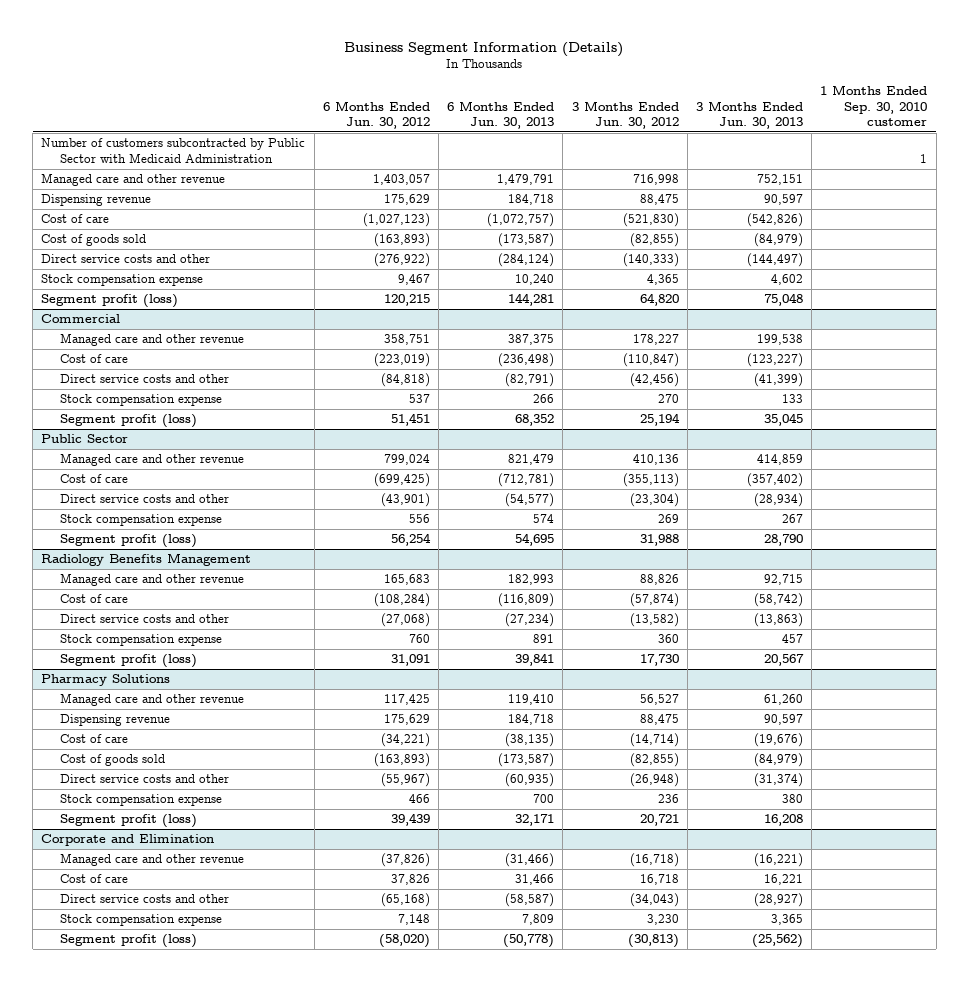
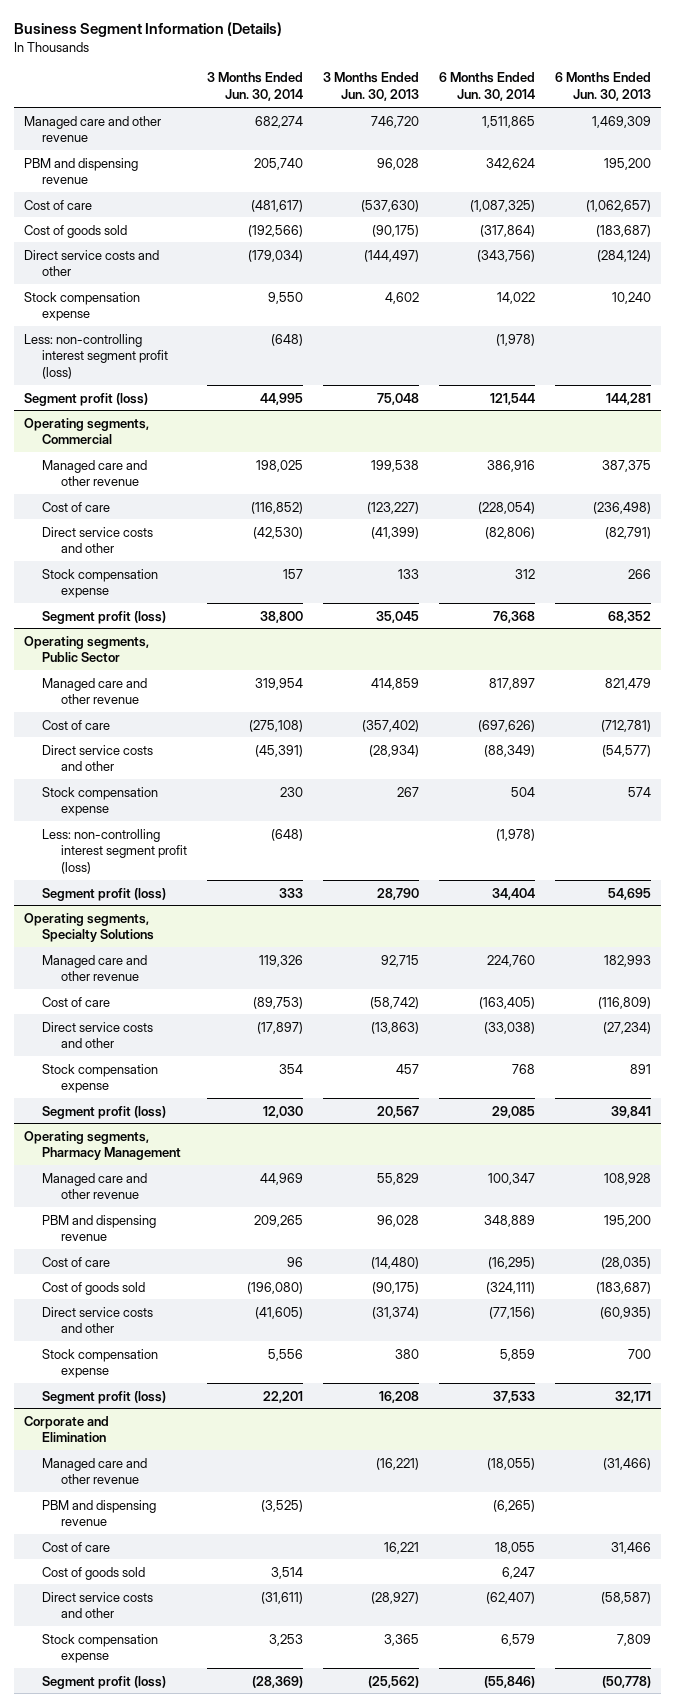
- | 6 Months Ended Jun. 30, 2012 | 6 Months Ended Jun. 30, 2013 | 3 Months Ended Jun. 30, 2012 | 3 Months Ended Jun. 30, 2013 | 1 Months Ended Sep. 30, 2010 customer
+ | 3 Months Ended Jun. 30, 2014 | 3 Months Ended Jun. 30, 2013 | 6 Months Ended Jun. 30, 2014 | 6 Months Ended Jun. 30, 2013
- Number of customers subcontracted by Public Sector with Medicaid Administration | | | | | 1
- Managed care and other revenue | 1,403,057 | 1,479,791 | 716,998 | 752,151 |
- Dispensing revenue | 175,629 | 184,718 | 88,475 | 90,597 |
- Cost of care | (1,027,123) | (1,072,757) | (521,830) | (542,826) |
- Cost of goods sold | (163,893) | (173,587) | (82,855) | (84,979) |
+ Managed care and other revenue | 682,274 | 746,720 | 1,511,865 | 1,469,309
+ PBM and dispensing revenue | 205,740 | 96,028 | 342,624 | 195,200
+ Cost of care | (481,617) | (537,630) | (1,087,325) | (1,062,657)
+ Cost of goods sold | (192,566) | (90,175) | (317,864) | (183,687)
+ Less: non-controlling interest segment profit (loss) | (648) | | (1,978) |
- Commercial
+ Operating segments, Commercial
- Public Sector
+ Operating segments, Public Sector
+ Less: non-controlling interest segment profit (loss) | (648) | | (1,978) |
- Radiology Benefits Management
+ Operating segments, Specialty Solutions
- Pharmacy Solutions
- Managed care and other revenue | 117,425 | 119,410 | 56,527 | 61,260 |
- Dispensing revenue | 175,629 | 184,718 | 88,475 | 90,597 |
- Cost of care | (34,221) | (38,135) | (14,714) | (19,676) |
- Cost of goods sold | (163,893) | (173,587) | (82,855) | (84,979) |
+ Operating segments, Pharmacy Management
+ Managed care and other revenue | 44,969 | 55,829 | 100,347 | 108,928
+ PBM and dispensing revenue | 209,265 | 96,028 | 348,889 | 195,200
+ Cost of care | 96 | (14,480) | (16,295) | (28,035)
+ Cost of goods sold | (196,080) | (90,175) | (324,111) | (183,687)
@ Corporate and Elimination
+ PBM and dispensing revenue | (3,525) | | (6,265) |
+ Cost of goods sold | 3,514 | | 6,247 |

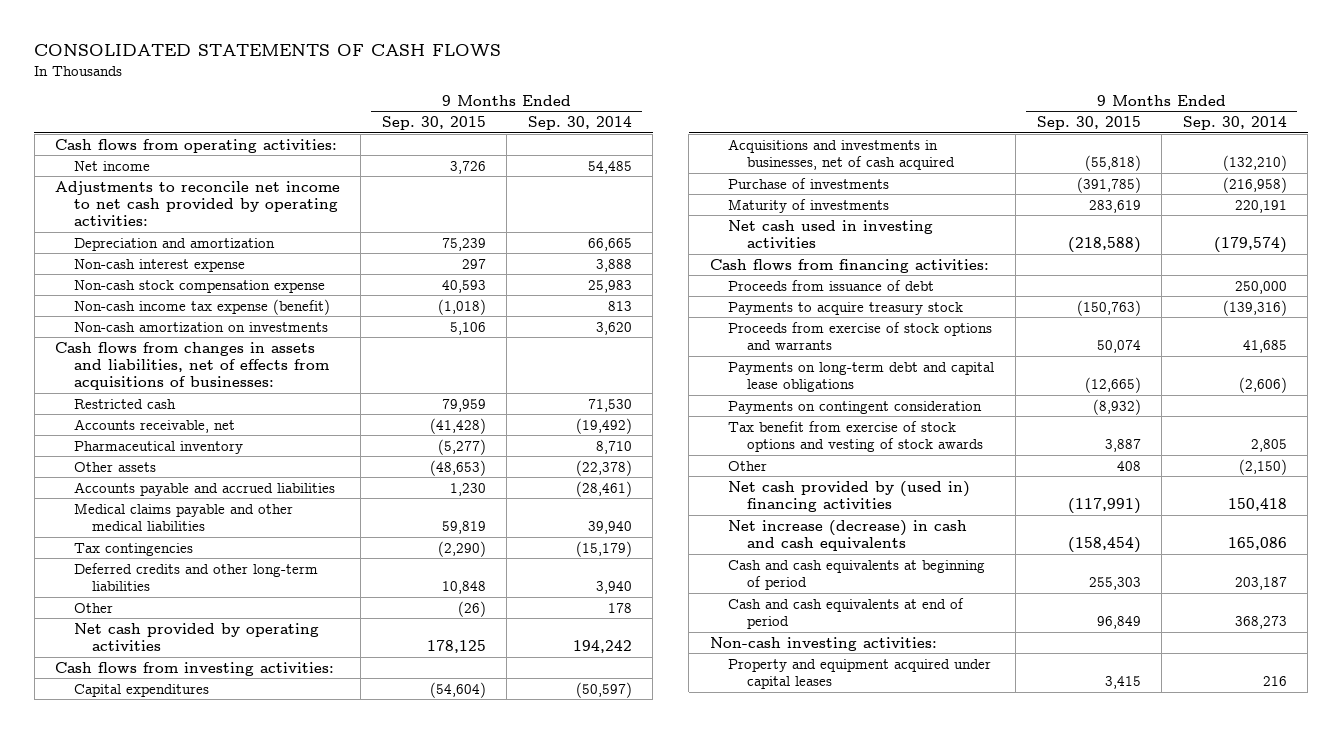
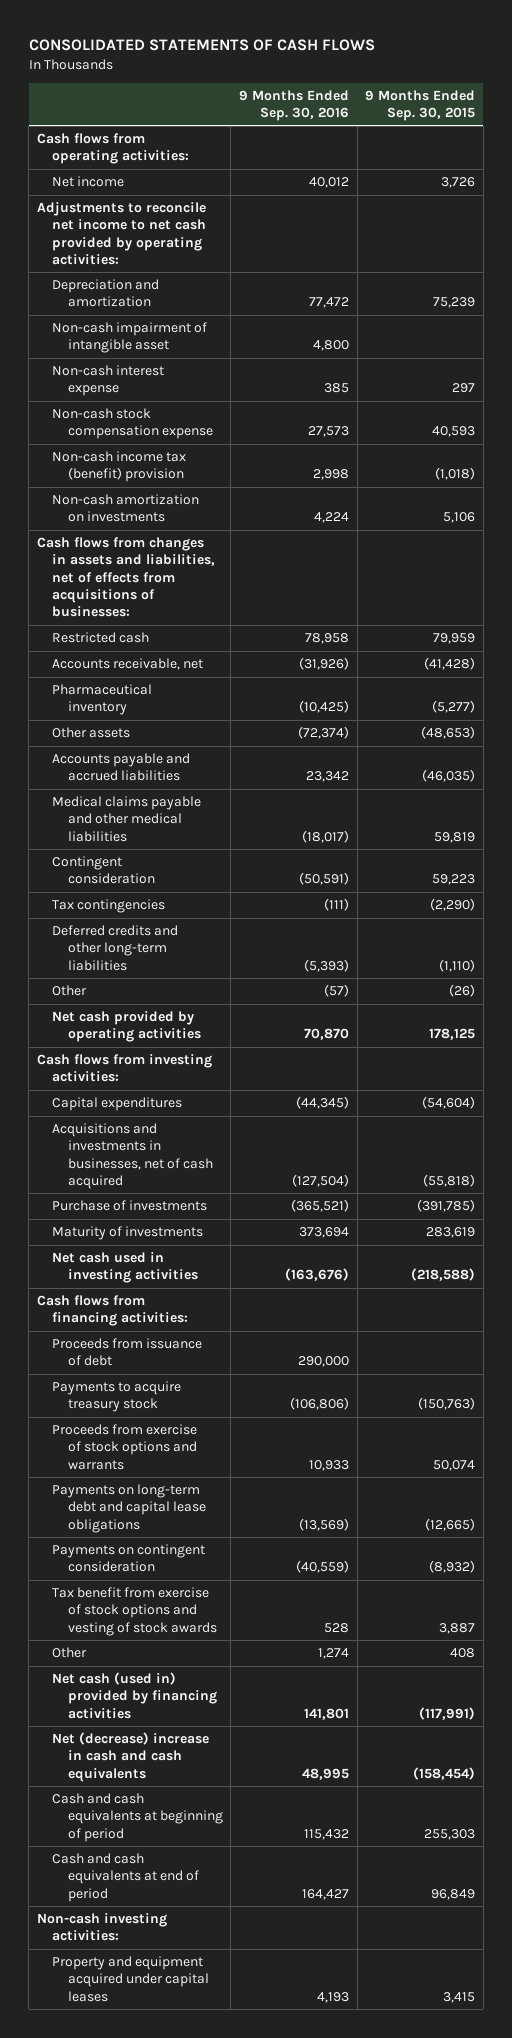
- | 9 Months Ended Sep. 30, 2015 | 9 Months Ended Sep. 30, 2014
+ | 9 Months Ended Sep. 30, 2016 | 9 Months Ended Sep. 30, 2015
+ Non-cash impairment of intangible asset | 4,800 |
- Non-cash income tax expense (benefit) | (1,018) | 813
+ Non-cash income tax (benefit) provision | 2,998 | (1,018)
- Accounts payable and accrued liabilities | 1,230 | (28,461)
+ Accounts payable and accrued liabilities | 23,342 | (46,035)
+ Contingent consideration | (50,591) | 59,223
- Deferred credits and other long-term liabilities | 10,848 | 3,940
+ Deferred credits and other long-term liabilities | (5,393) | (1,110)
- Net cash provided by (used in) financing activities | (117,991) | 150,418
- Net increase (decrease) in cash and cash equivalents | (158,454) | 165,086
+ Net cash (used in) provided by financing activities | 141,801 | (117,991)
+ Net (decrease) increase in cash and cash equivalents | 48,995 | (158,454)

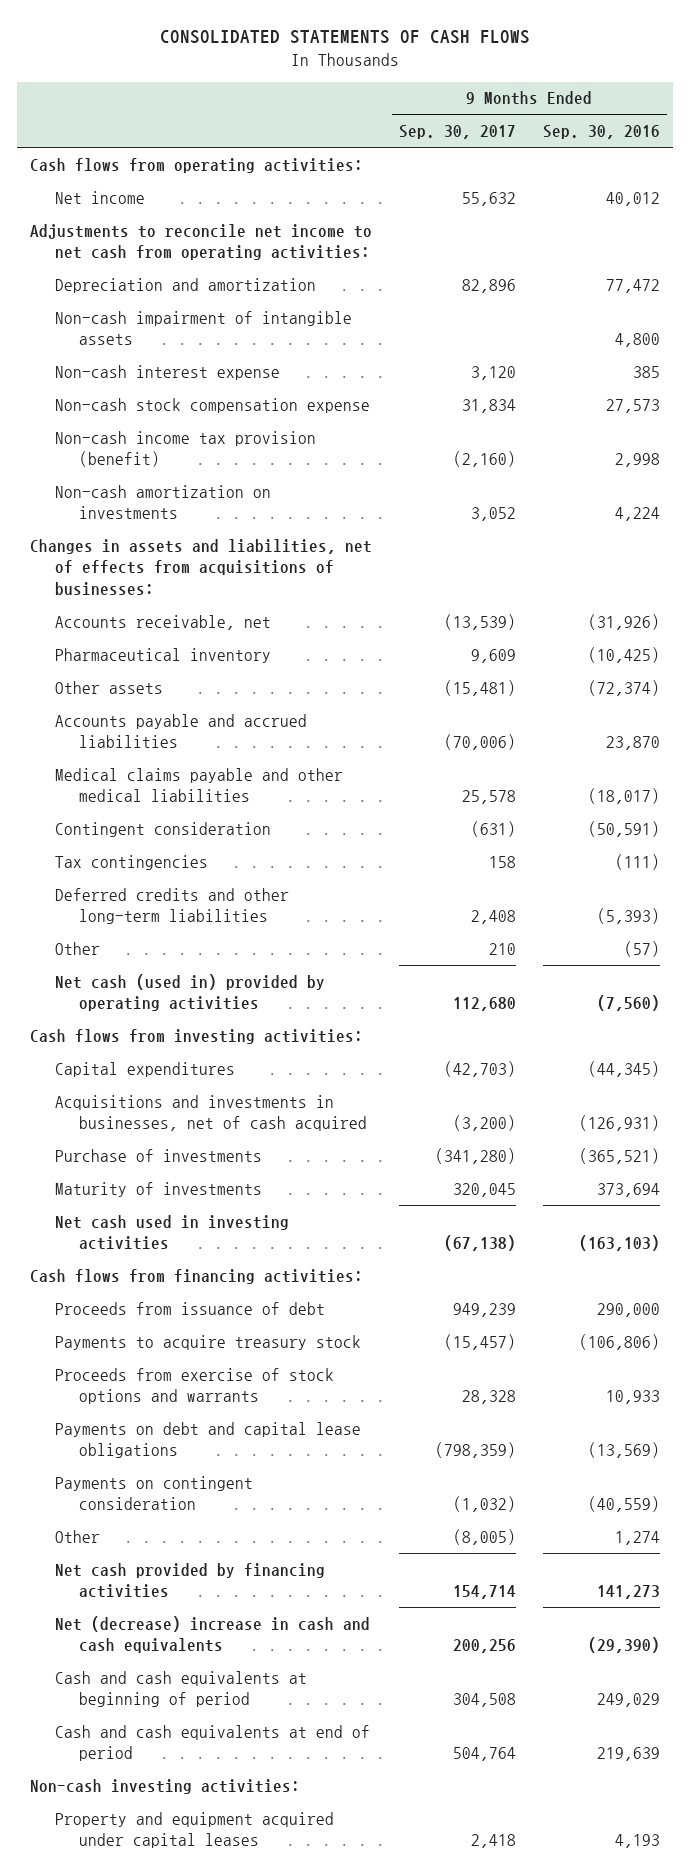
- | 9 Months Ended Sep. 30, 2016 | 9 Months Ended Sep. 30, 2015
+ | 9 Months Ended Sep. 30, 2017 | 9 Months Ended Sep. 30, 2016
- Adjustments to reconcile net income to net cash provided by operating activities:
+ Adjustments to reconcile net income to net cash from operating activities:
- Non-cash impairment of intangible asset | 4,800 |
+ Non-cash impairment of intangible assets | | 4,800
- Non-cash income tax (benefit) provision | 2,998 | (1,018)
+ Non-cash income tax provision (benefit) | (2,160) | 2,998
- Cash flows from changes in assets and liabilities, net of effects from acquisitions of businesses:
- Restricted cash | 78,958 | 79,959
+ Changes in assets and liabilities, net of effects from acquisitions of businesses:
- Accounts payable and accrued liabilities | 23,342 | (46,035)
+ Accounts payable and accrued liabilities | (70,006) | 23,870
- Net cash provided by operating activities | 70,870 | 178,125
+ Net cash (used in) provided by operating activities | 112,680 | (7,560)
- Acquisitions and investments in businesses, net of cash acquired | (127,504) | (55,818)
+ Acquisitions and investments in businesses, net of cash acquired | (3,200) | (126,931)
- Net cash used in investing activities | (163,676) | (218,588)
+ Net cash used in investing activities | (67,138) | (163,103)
- Payments on long-term debt and capital lease obligations | (13,569) | (12,665)
+ Payments on debt and capital lease obligations | (798,359) | (13,569)
- Tax benefit from exercise of stock options and vesting of stock awards | 528 | 3,887
- Net cash (used in) provided by financing activities | 141,801 | (117,991)
- Net (decrease) increase in cash and cash equivalents | 48,995 | (158,454)
- Cash and cash equivalents at beginning of period | 115,432 | 255,303
- Cash and cash equivalents at end of period | 164,427 | 96,849
+ Net cash provided by financing activities | 154,714 | 141,273
+ Net (decrease) increase in cash and cash equivalents | 200,256 | (29,390)
+ Cash and cash equivalents at beginning of period | 304,508 | 249,029
+ Cash and cash equivalents at end of period | 504,764 | 219,639

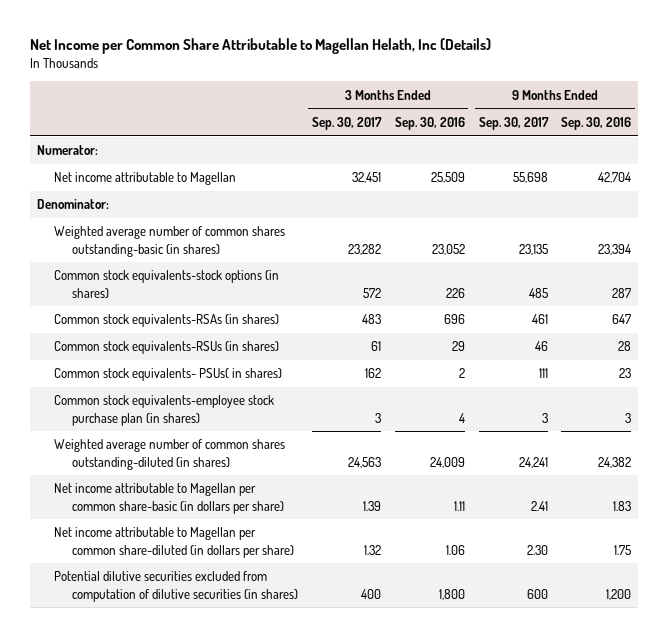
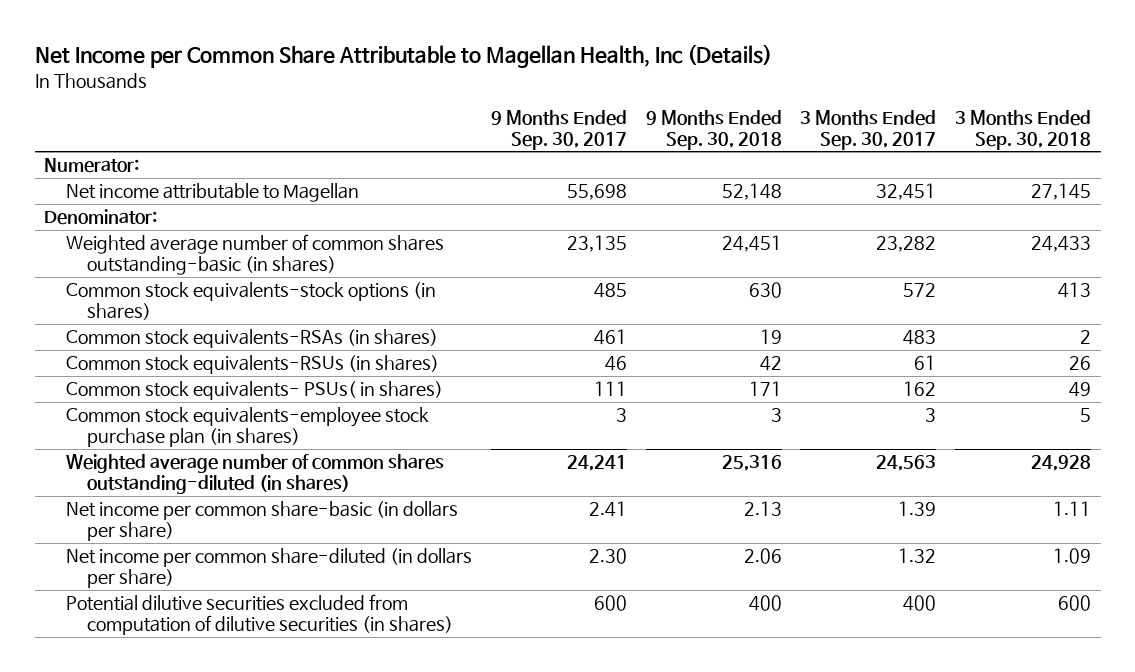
- Net Income per Common Share Attributable to Magellan Helath, Inc (Details)
+ Net Income per Common Share Attributable to Magellan Health, Inc (Details)
- | 3 Months Ended Sep. 30, 2017 | 3 Months Ended Sep. 30, 2016 | 9 Months Ended Sep. 30, 2017 | 9 Months Ended Sep. 30, 2016
+ | 9 Months Ended Sep. 30, 2017 | 9 Months Ended Sep. 30, 2018 | 3 Months Ended Sep. 30, 2017 | 3 Months Ended Sep. 30, 2018
- Net income attributable to Magellan per common share-basic (in dollars per share) | 1.39 | 1.11 | 2.41 | 1.83
- Net income attributable to Magellan per common share-diluted (in dollars per share) | 1.32 | 1.06 | 2.30 | 1.75
+ Net income per common share-basic (in dollars per share) | 2.41 | 2.13 | 1.39 | 1.11
+ Net income per common share-diluted (in dollars per share) | 2.30 | 2.06 | 1.32 | 1.09

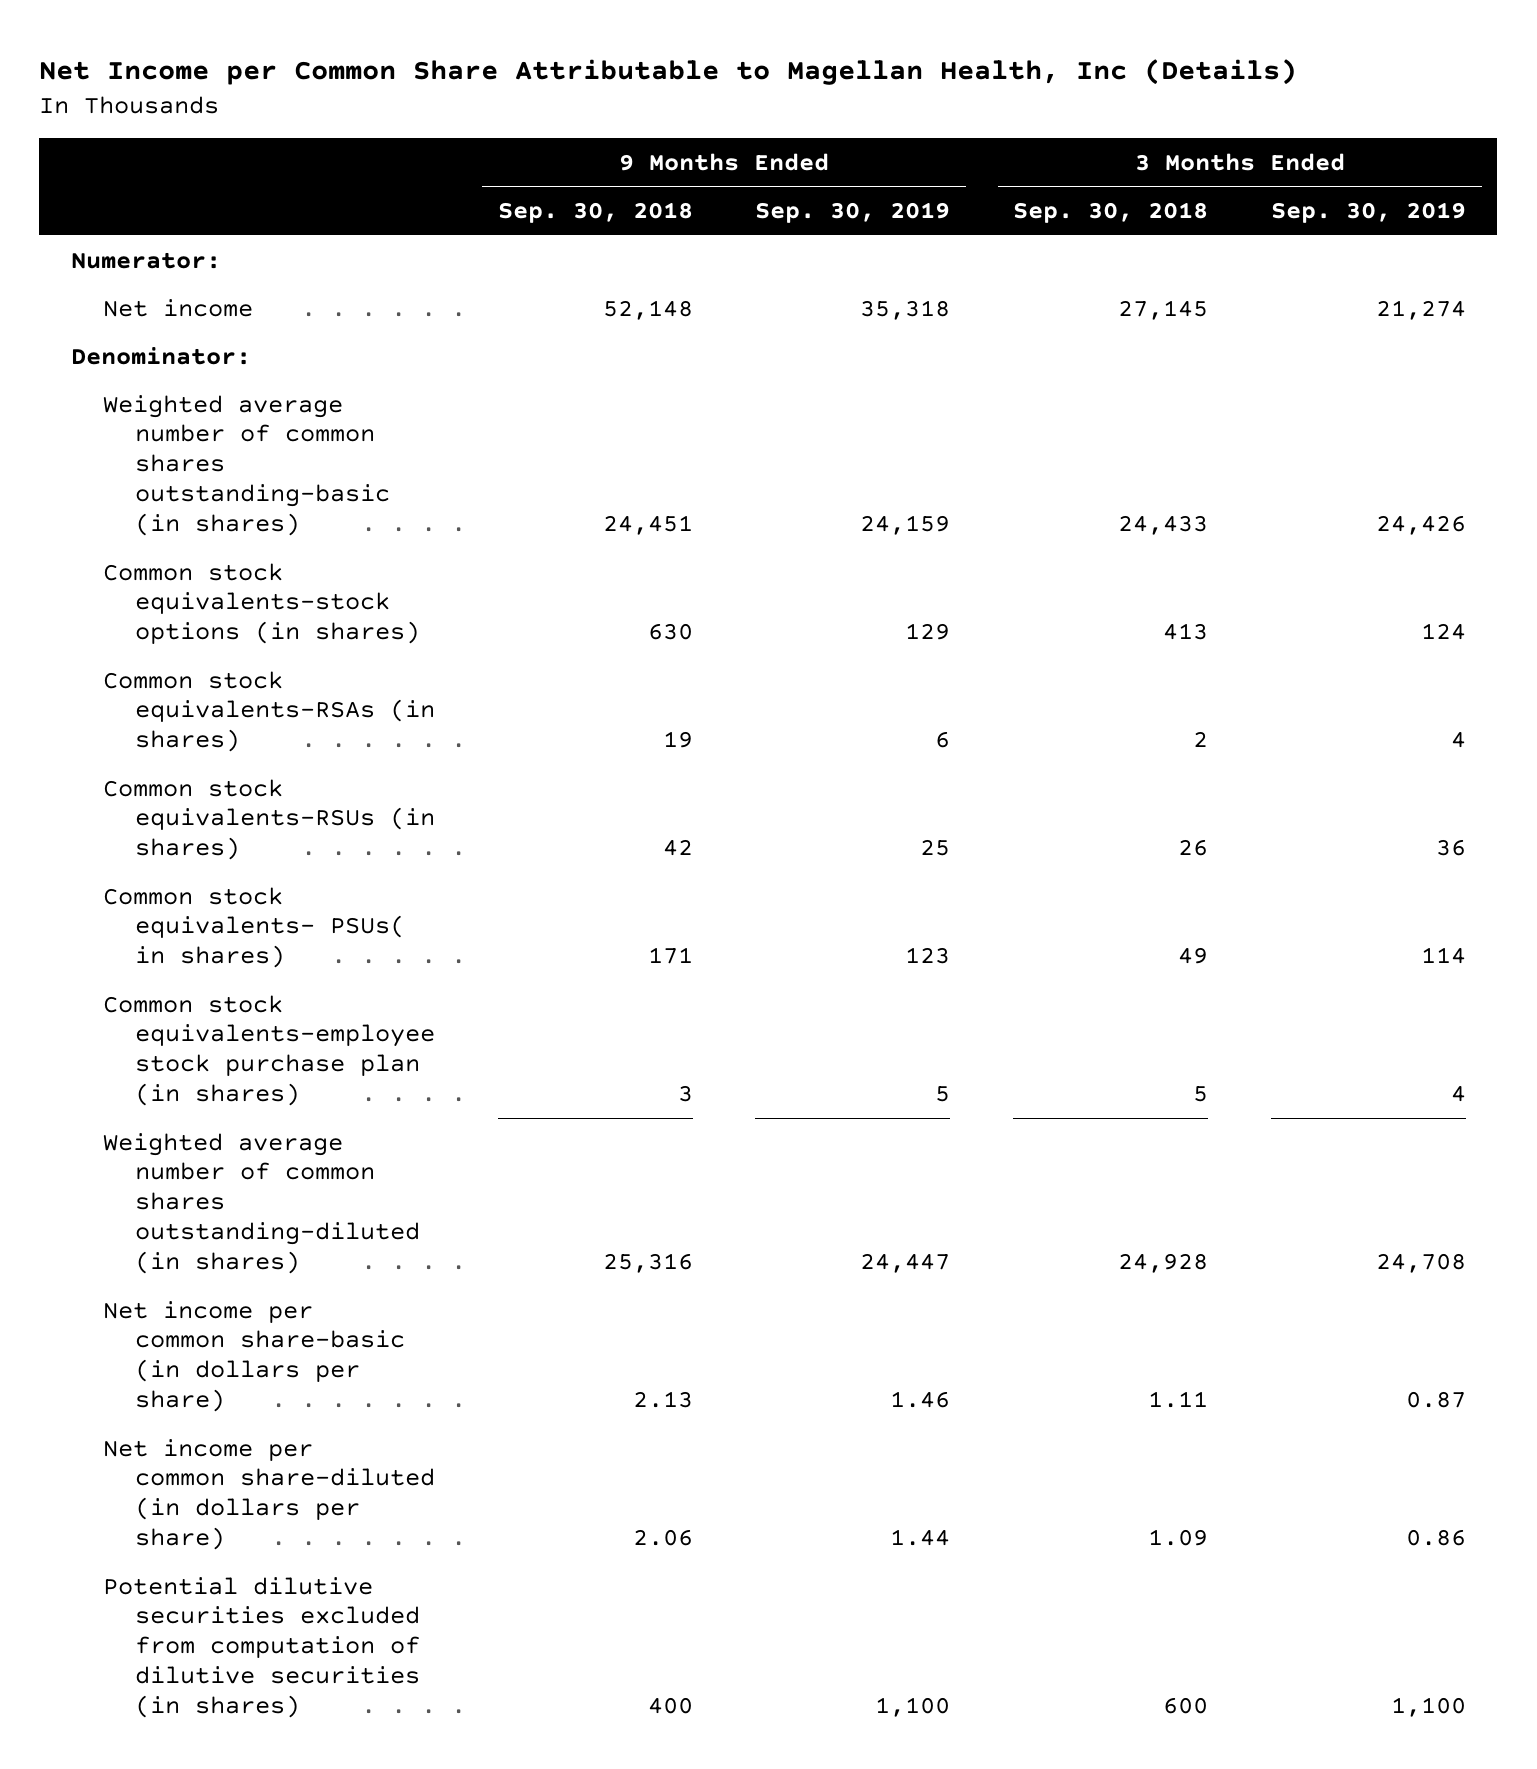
- | 9 Months Ended Sep. 30, 2017 | 9 Months Ended Sep. 30, 2018 | 3 Months Ended Sep. 30, 2017 | 3 Months Ended Sep. 30, 2018
+ | 9 Months Ended Sep. 30, 2018 | 9 Months Ended Sep. 30, 2019 | 3 Months Ended Sep. 30, 2018 | 3 Months Ended Sep. 30, 2019
- Net income attributable to Magellan | 55,698 | 52,148 | 32,451 | 27,145
+ Net income | 52,148 | 35,318 | 27,145 | 21,274

